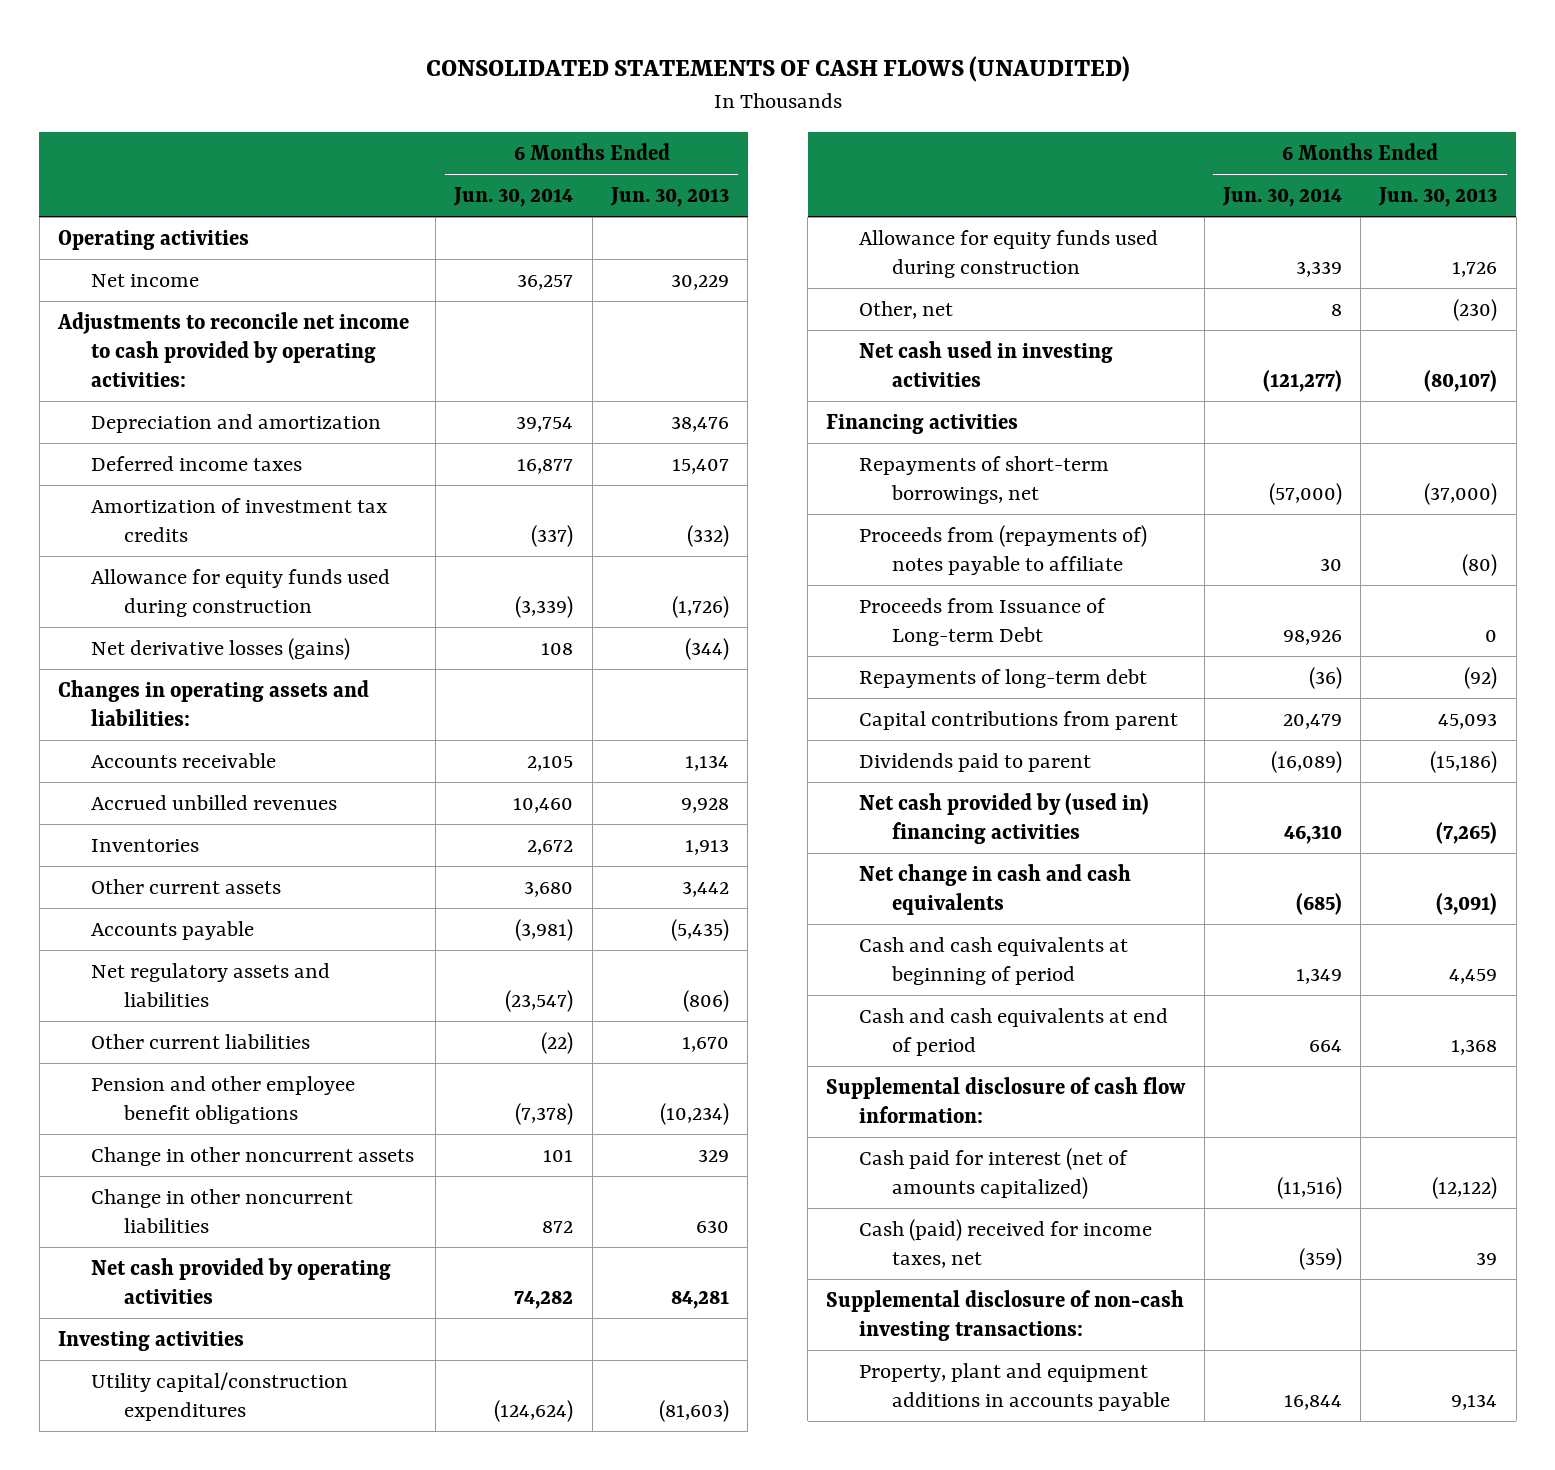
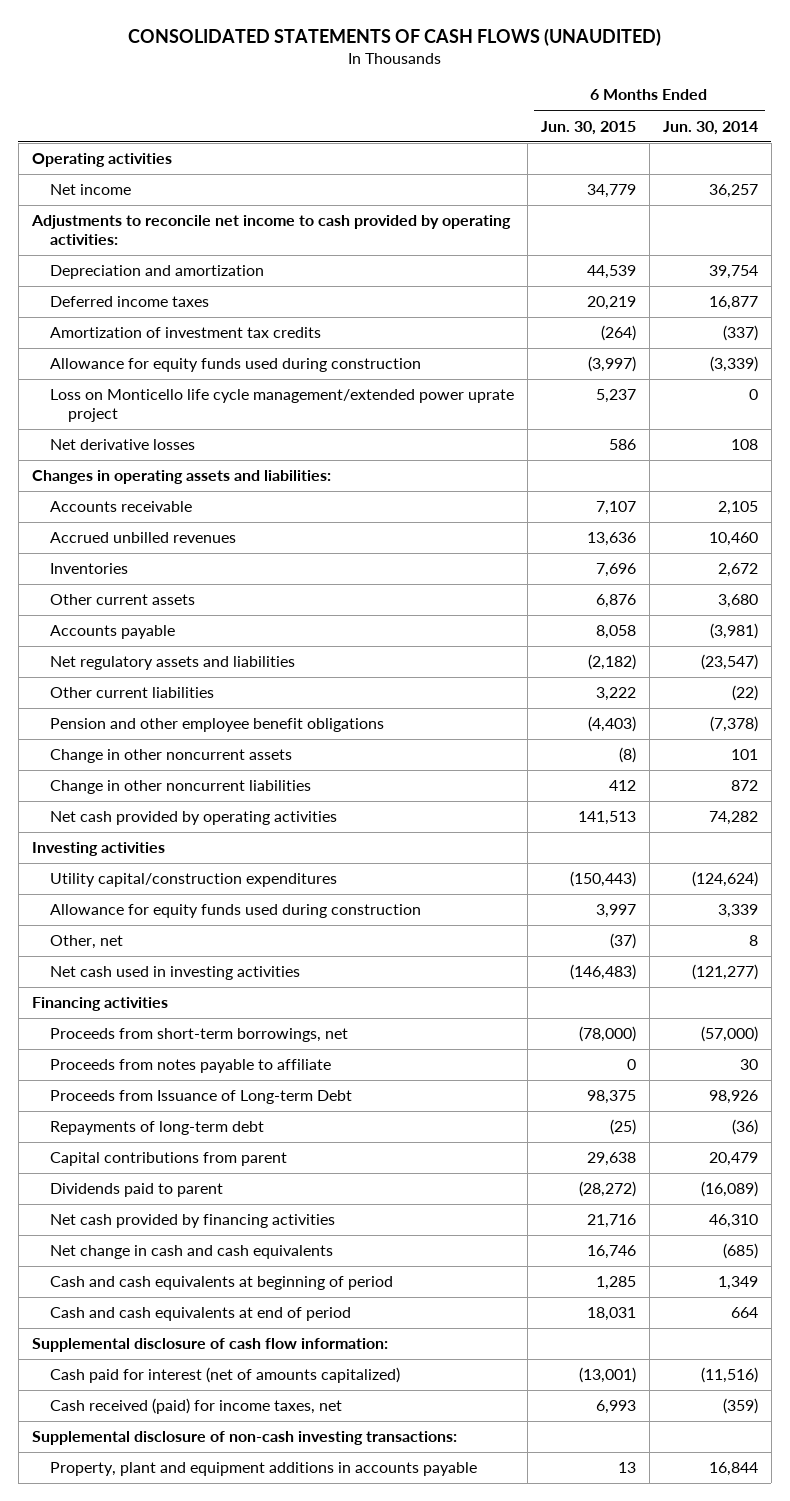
- | 6 Months Ended Jun. 30, 2014 | 6 Months Ended Jun. 30, 2013
+ | 6 Months Ended Jun. 30, 2015 | 6 Months Ended Jun. 30, 2014
- Net derivative losses (gains) | 108 | (344)
+ Loss on Monticello life cycle management/extended power uprate project | 5,237 | 0
+ Net derivative losses | 586 | 108
- Repayments of short-term borrowings, net | (57,000) | (37,000)
- Proceeds from (repayments of) notes payable to affiliate | 30 | (80)
+ Proceeds from short-term borrowings, net | (78,000) | (57,000)
+ Proceeds from notes payable to affiliate | 0 | 30
- Net cash provided by (used in) financing activities | 46,310 | (7,265)
+ Net cash provided by financing activities | 21,716 | 46,310
- Cash (paid) received for income taxes, net | (359) | 39
+ Cash received (paid) for income taxes, net | 6,993 | (359)

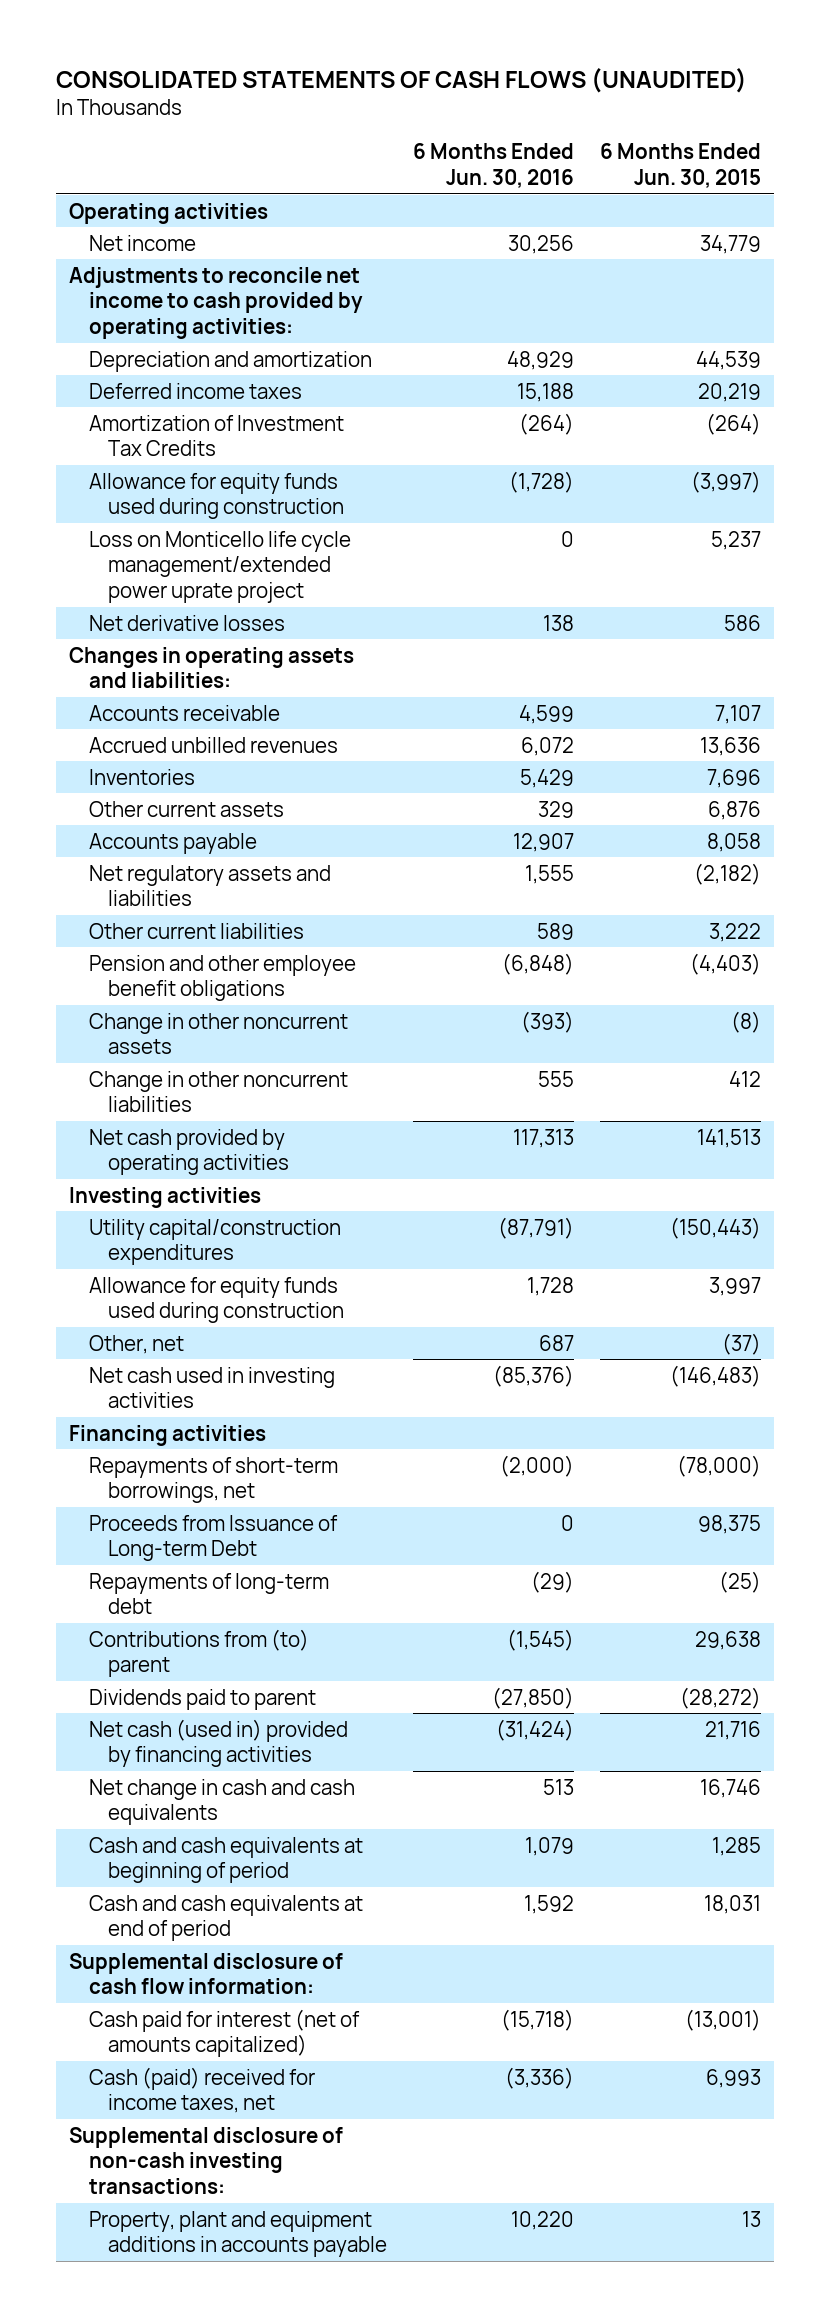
- | 6 Months Ended Jun. 30, 2015 | 6 Months Ended Jun. 30, 2014
+ | 6 Months Ended Jun. 30, 2016 | 6 Months Ended Jun. 30, 2015
- Amortization of investment tax credits | (264) | (337)
+ Amortization of Investment Tax Credits | (264) | (264)
- Proceeds from short-term borrowings, net | (78,000) | (57,000)
- Proceeds from notes payable to affiliate | 0 | 30
+ Repayments of short-term borrowings, net | (2,000) | (78,000)
- Capital contributions from parent | 29,638 | 20,479
+ Contributions from (to) parent | (1,545) | 29,638
- Net cash provided by financing activities | 21,716 | 46,310
+ Net cash (used in) provided by financing activities | (31,424) | 21,716
- Cash received (paid) for income taxes, net | 6,993 | (359)
+ Cash (paid) received for income taxes, net | (3,336) | 6,993

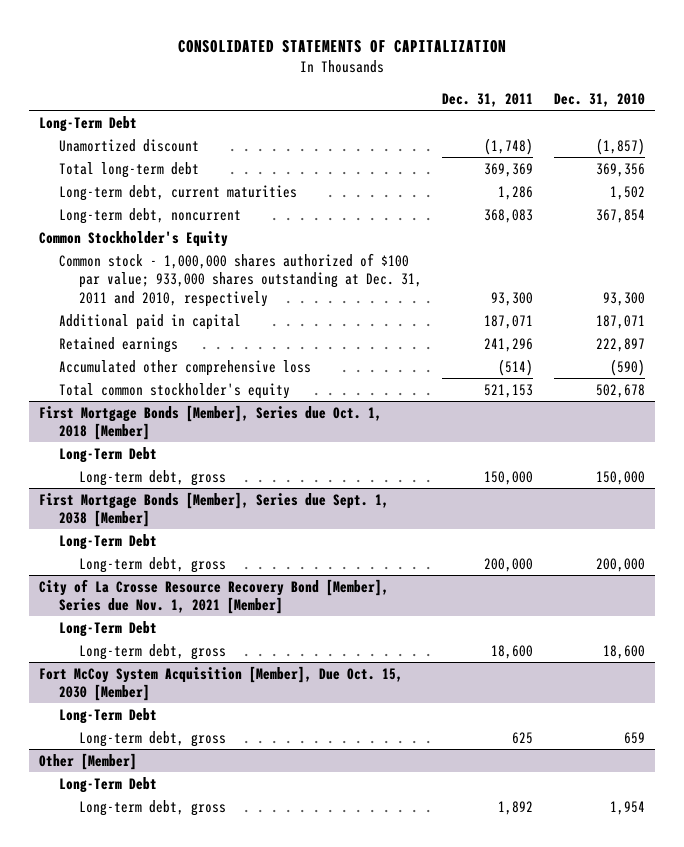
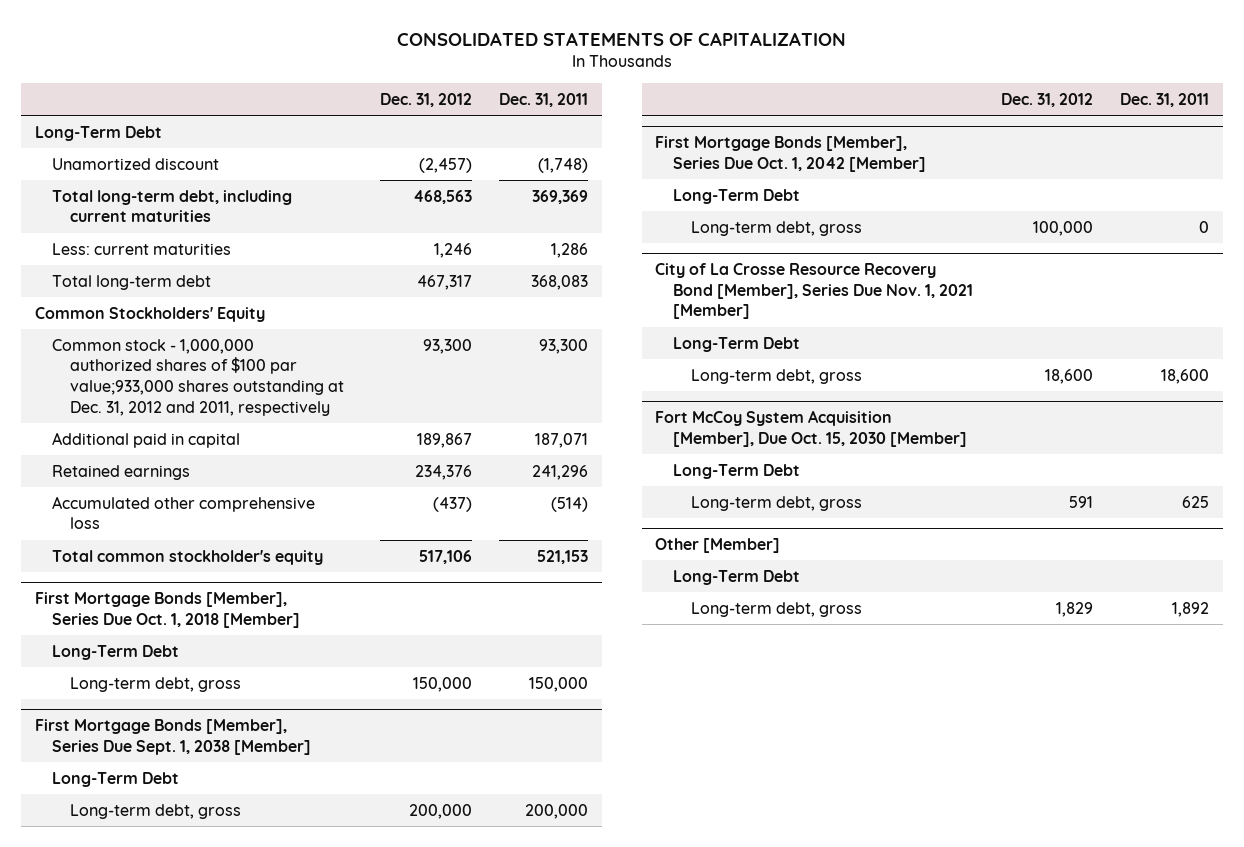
- | Dec. 31, 2011 | Dec. 31, 2010
+ | Dec. 31, 2012 | Dec. 31, 2011
- Total long-term debt | 369,369 | 369,356
- Long-term debt, current maturities | 1,286 | 1,502
- Long-term debt, noncurrent | 368,083 | 367,854
- Common Stockholder's Equity
- Common stock - 1,000,000 shares authorized of $100 par value; 933,000 shares outstanding at Dec. 31, 2011 and 2010, respectively | 93,300 | 93,300
+ Total long-term debt, including current maturities | 468,563 | 369,369
+ Less: current maturities | 1,246 | 1,286
+ Total long-term debt | 467,317 | 368,083
+ Common Stockholders' Equity
+ Common stock - 1,000,000 authorized shares of $100 par value;933,000 shares outstanding at Dec. 31, 2012 and 2011, respectively | 93,300 | 93,300
- First Mortgage Bonds [Member], Series due Oct. 1, 2018 [Member]
+ First Mortgage Bonds [Member], Series Due Oct. 1, 2018 [Member]
- First Mortgage Bonds [Member], Series due Sept. 1, 2038 [Member]
+ First Mortgage Bonds [Member], Series Due Sept. 1, 2038 [Member]
- City of La Crosse Resource Recovery Bond [Member], Series due Nov. 1, 2021 [Member]
+ First Mortgage Bonds [Member], Series Due Oct. 1, 2042 [Member]
+ Long-term debt, gross | 100,000 | 0
+ City of La Crosse Resource Recovery Bond [Member], Series Due Nov. 1, 2021 [Member]
+ Long-Term Debt

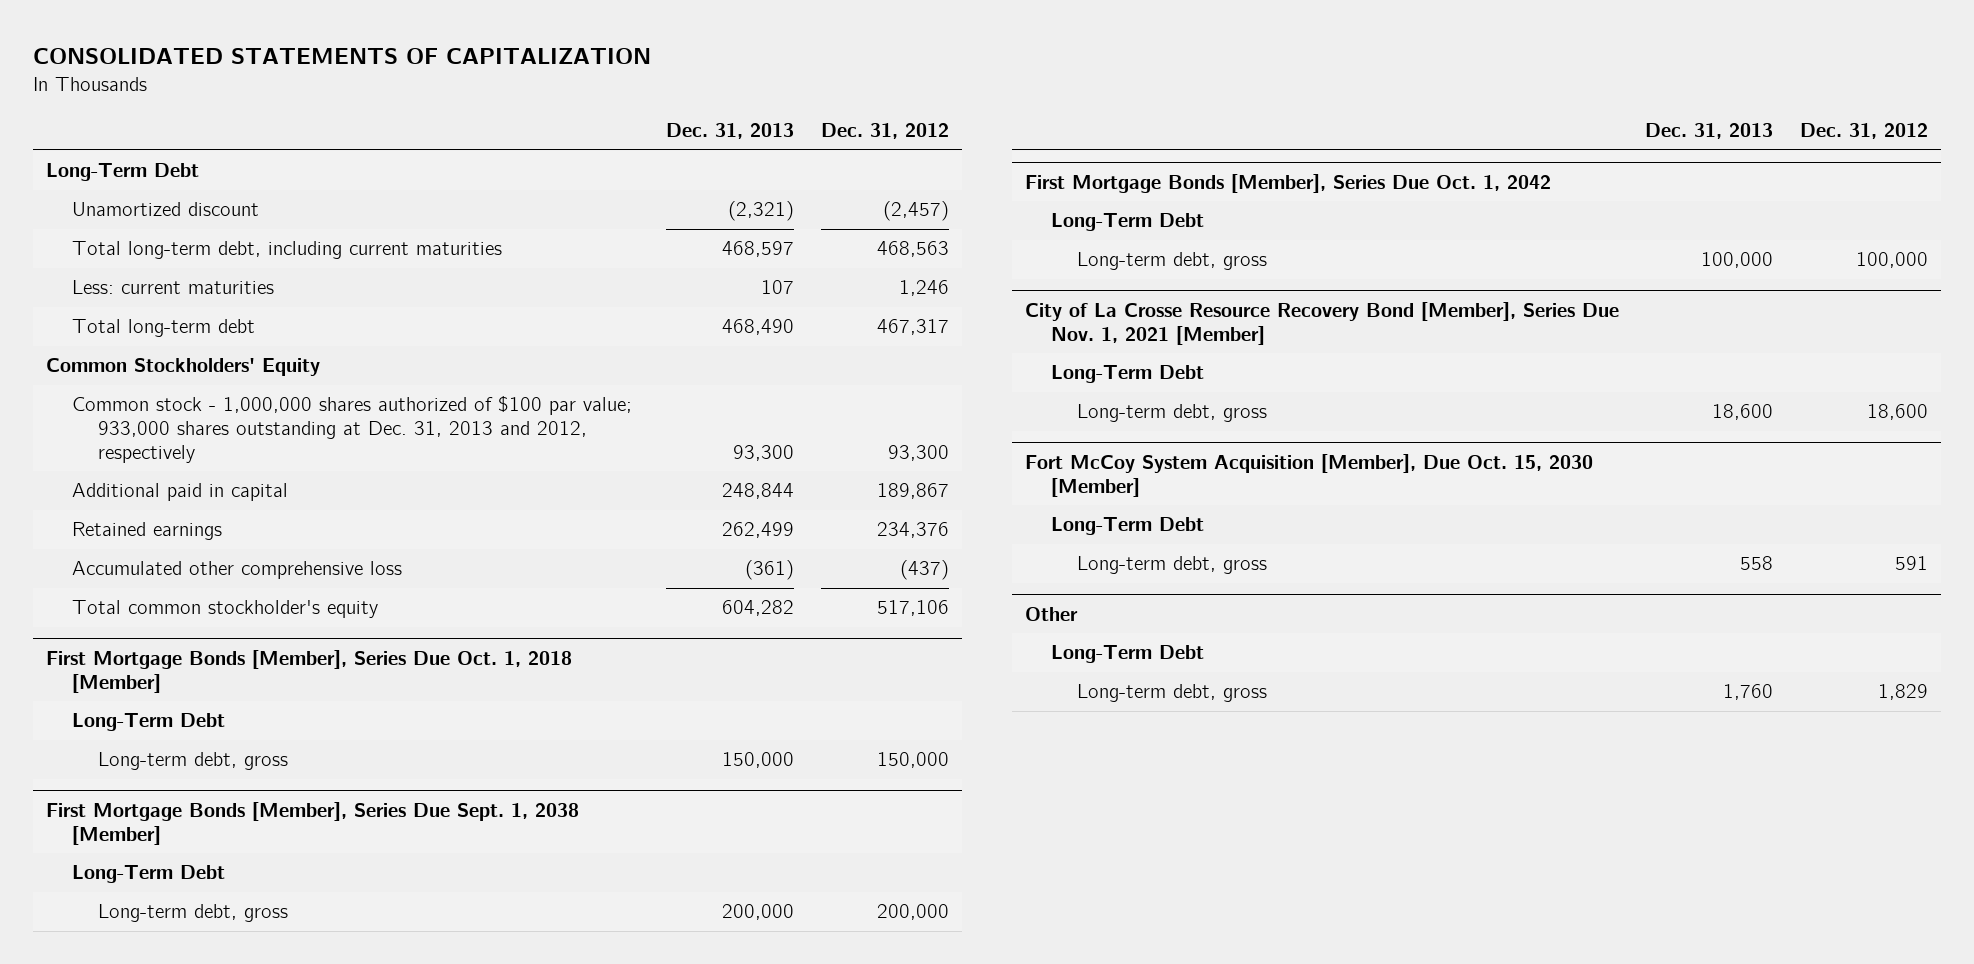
- | Dec. 31, 2012 | Dec. 31, 2011
+ | Dec. 31, 2013 | Dec. 31, 2012
- Common stock - 1,000,000 authorized shares of $100 par value;933,000 shares outstanding at Dec. 31, 2012 and 2011, respectively | 93,300 | 93,300
+ Common stock - 1,000,000 shares authorized of $100 par value; 933,000 shares outstanding at Dec. 31, 2013 and 2012, respectively | 93,300 | 93,300
- First Mortgage Bonds [Member], Series Due Oct. 1, 2042 [Member]
+ First Mortgage Bonds [Member], Series Due Oct. 1, 2042
- Other [Member]
+ Other

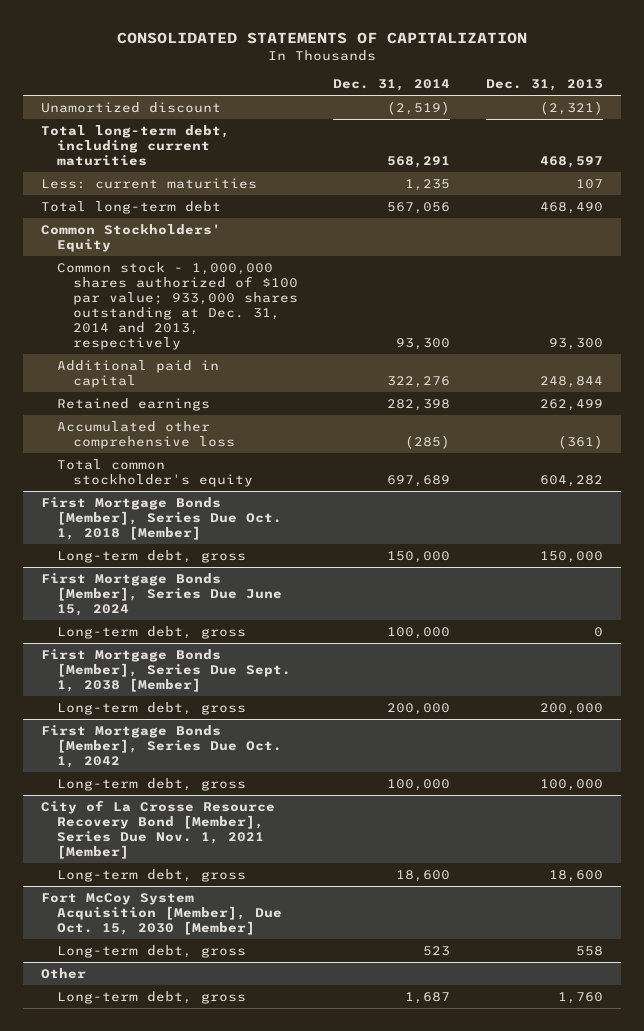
- | Dec. 31, 2013 | Dec. 31, 2012
+ | Dec. 31, 2014 | Dec. 31, 2013
- Long-Term Debt
- Common stock - 1,000,000 shares authorized of $100 par value; 933,000 shares outstanding at Dec. 31, 2013 and 2012, respectively | 93,300 | 93,300
+ Common stock - 1,000,000 shares authorized of $100 par value; 933,000 shares outstanding at Dec. 31, 2014 and 2013, respectively | 93,300 | 93,300
@ First Mortgage Bonds [Member], Series Due Oct. 1, 2018 [Member]
- Long-Term Debt
+ First Mortgage Bonds [Member], Series Due June 15, 2024
+ Long-term debt, gross | 100,000 | 0
@ First Mortgage Bonds [Member], Series Due Sept. 1, 2038 [Member]
- Long-Term Debt
@ First Mortgage Bonds [Member], Series Due Oct. 1, 2042
- Long-Term Debt
@ City of La Crosse Resource Recovery Bond [Member], Series Due Nov. 1, 2021 [Member]
- Long-Term Debt
@ Fort McCoy System Acquisition [Member], Due Oct. 15, 2030 [Member]
- Long-Term Debt
@ Other
- Long-Term Debt

